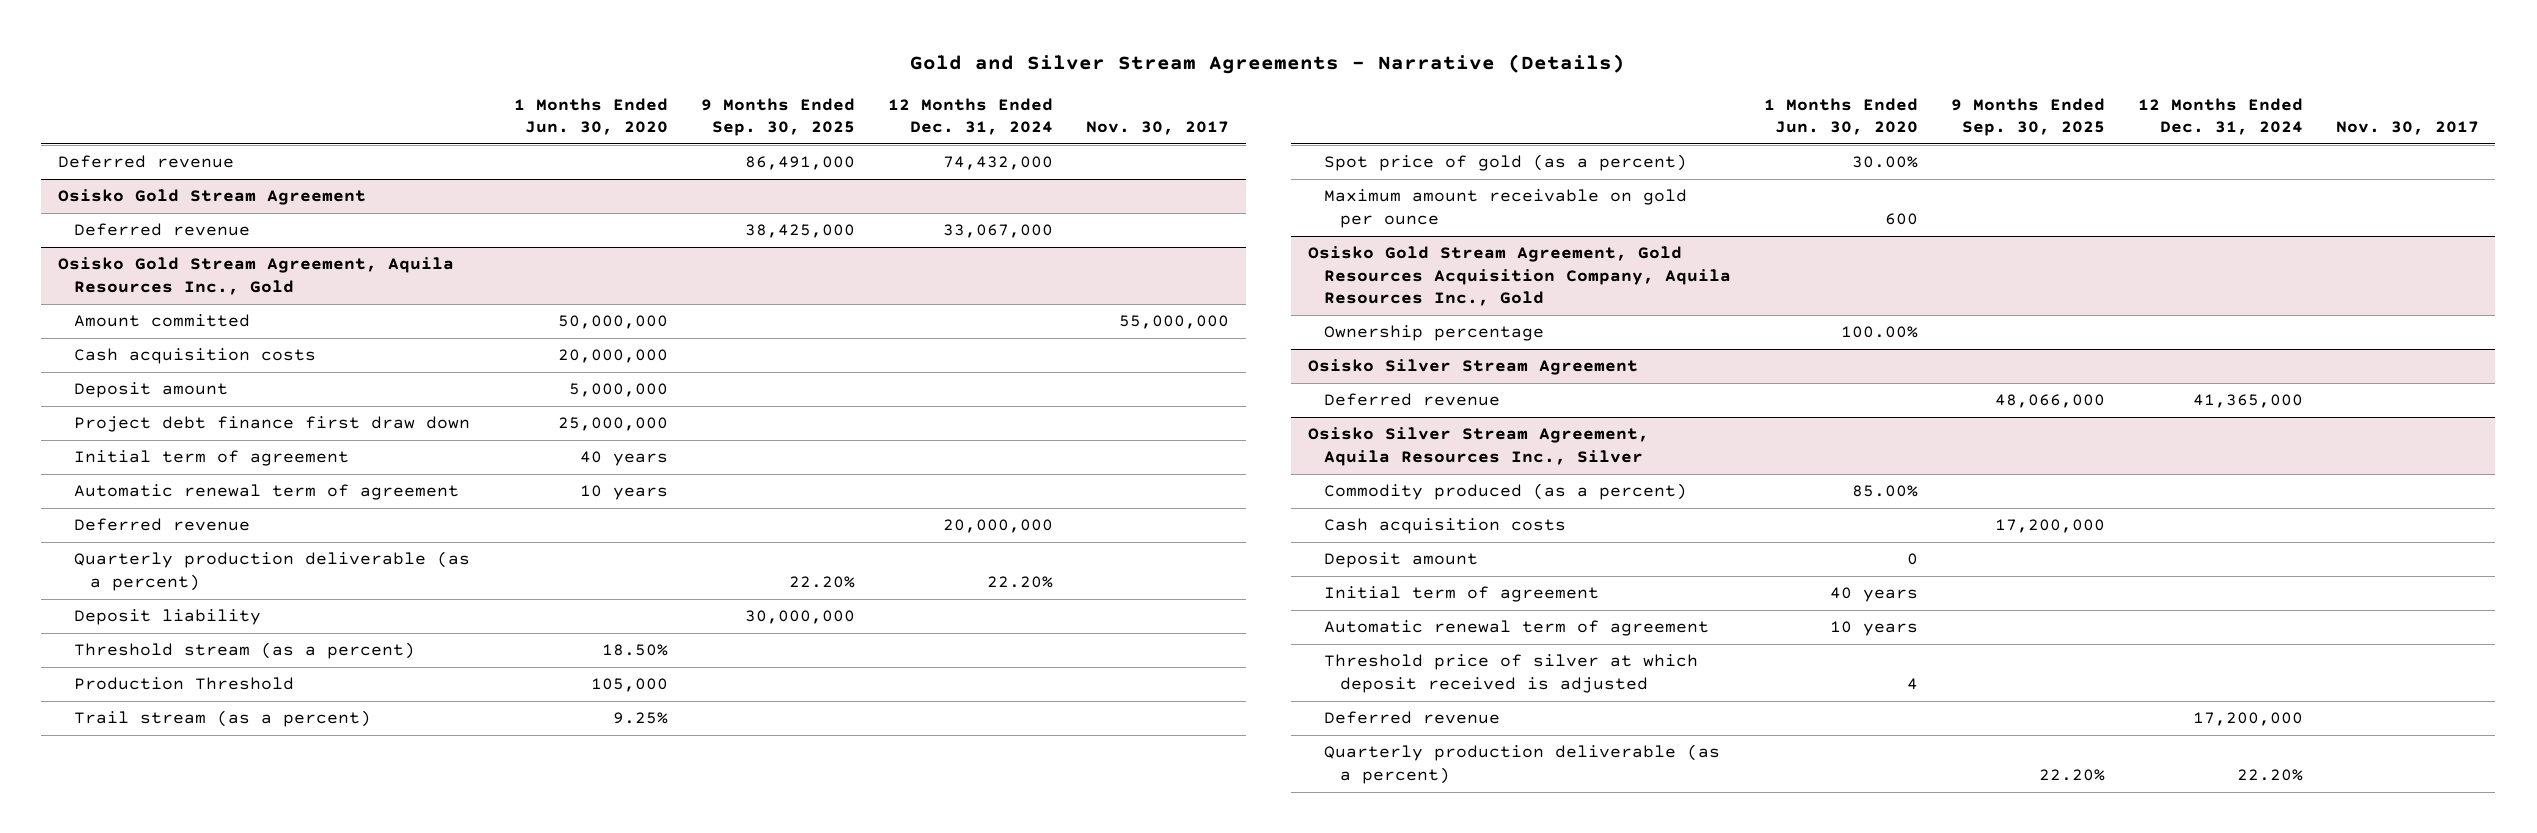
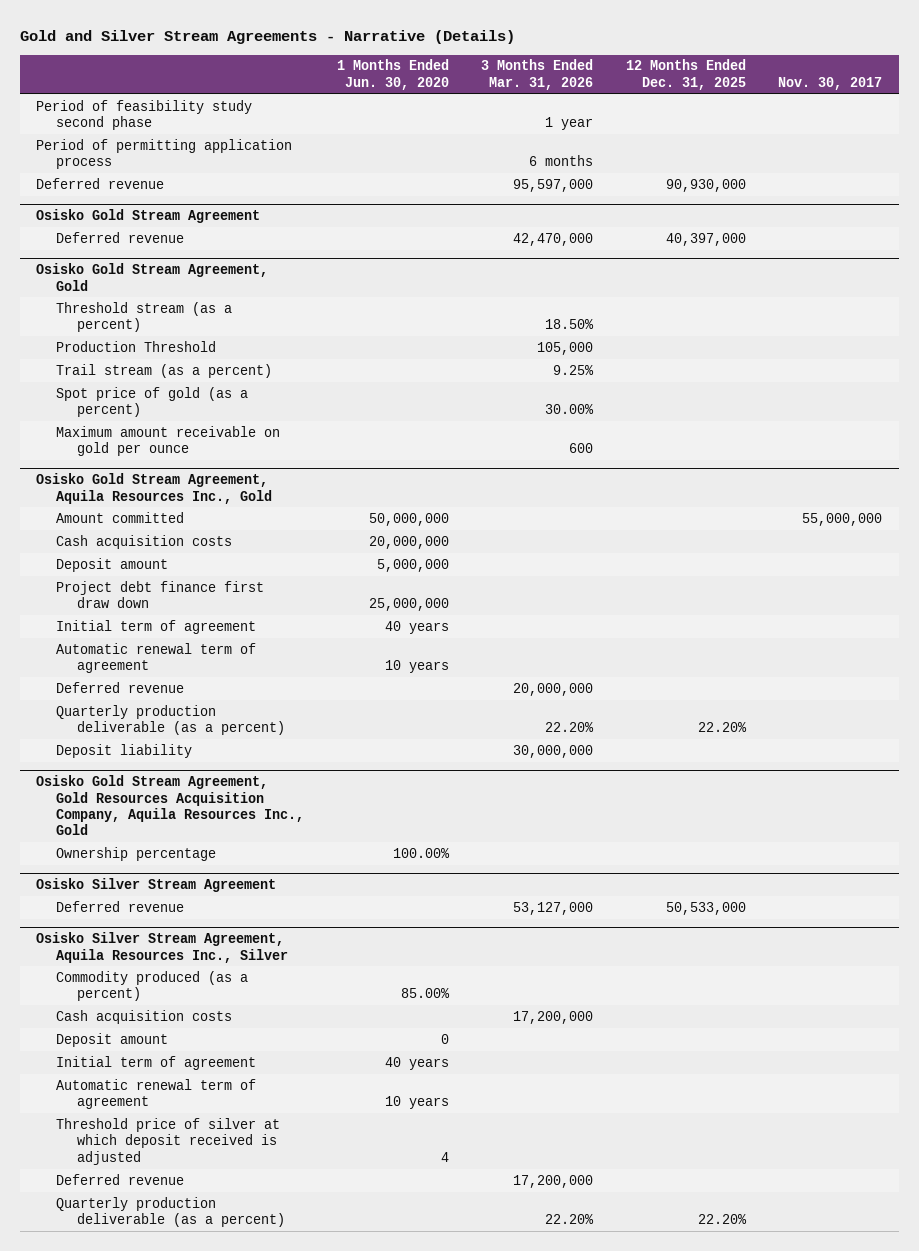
- | 1 Months Ended Jun. 30, 2020 | 9 Months Ended Sep. 30, 2025 | 12 Months Ended Dec. 31, 2024 | Nov. 30, 2017
+ | 1 Months Ended Jun. 30, 2020 | 3 Months Ended Mar. 31, 2026 | 12 Months Ended Dec. 31, 2025 | Nov. 30, 2017
+ Period of feasibility study second phase | | 1 year | |
+ Period of permitting application process | | 6 months | |
+ Osisko Gold Stream Agreement, Gold
+ Threshold stream (as a percent) | | 18.50% | |
+ Production Threshold | | 105,000 | |
+ Trail stream (as a percent) | | 9.25% | |
+ Spot price of gold (as a percent) | | 30.00% | |
+ Maximum amount receivable on gold per ounce | | 600 | |
@ Osisko Gold Stream Agreement, Aquila Resources Inc., Gold
- Threshold stream (as a percent) | 18.50% | | |
- Production Threshold | 105,000 | | |
- Trail stream (as a percent) | 9.25% | | |
- Spot price of gold (as a percent) | 30.00% | | |
- Maximum amount receivable on gold per ounce | 600 | | |

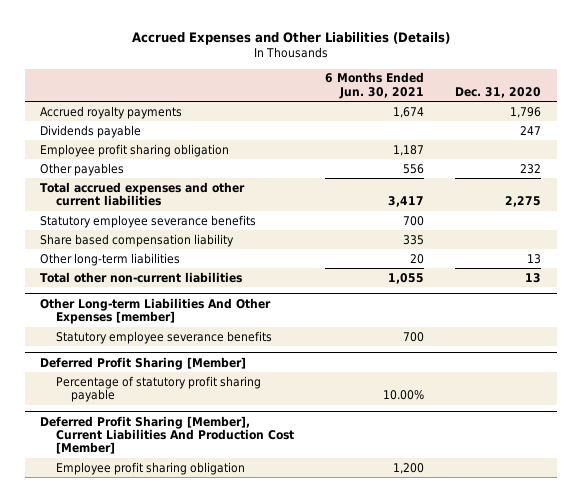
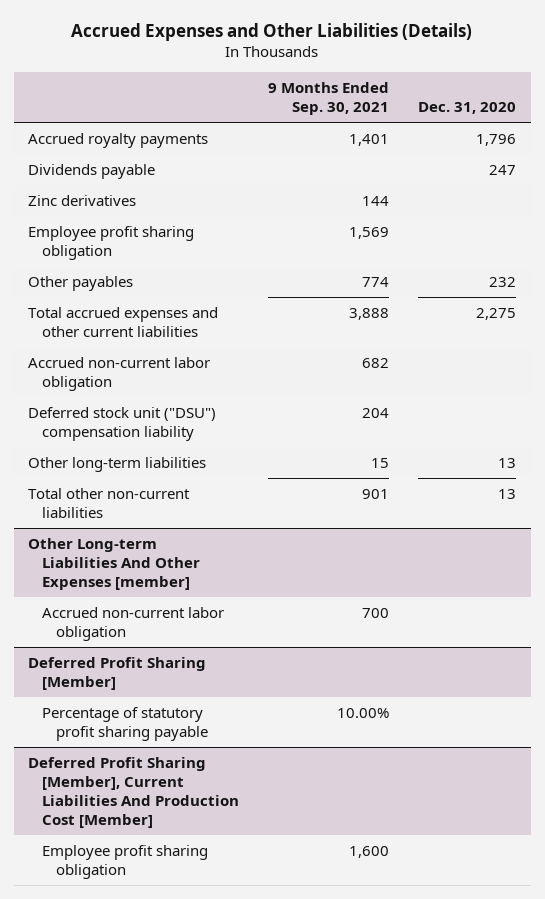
- | 6 Months Ended Jun. 30, 2021 | Dec. 31, 2020
+ | 9 Months Ended Sep. 30, 2021 | Dec. 31, 2020
+ Zinc derivatives | 144 |
- Statutory employee severance benefits | 700 |
- Share based compensation liability | 335 |
+ Accrued non-current labor obligation | 682 |
+ Deferred stock unit ("DSU") compensation liability | 204 |
@ Other Long-term Liabilities And Other Expenses [member]
- Statutory employee severance benefits | 700 |
+ Accrued non-current labor obligation | 700 |

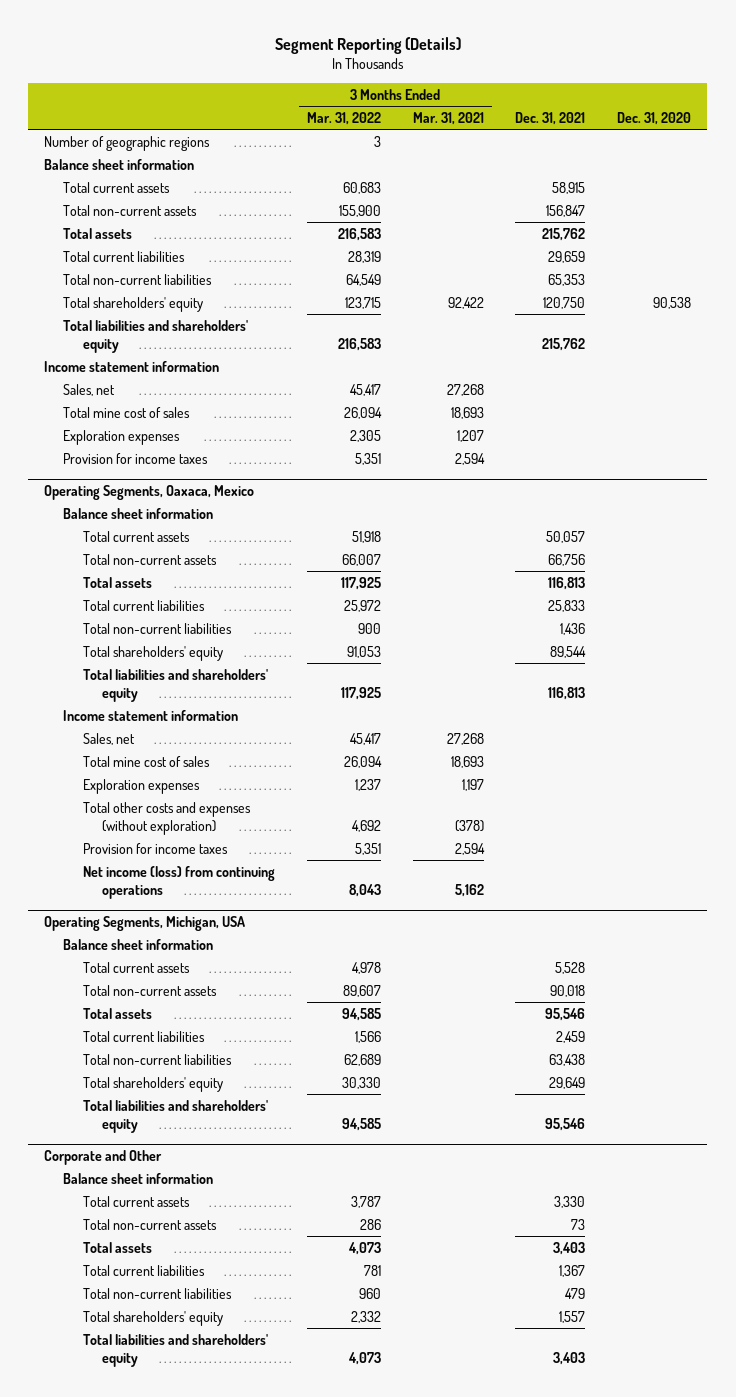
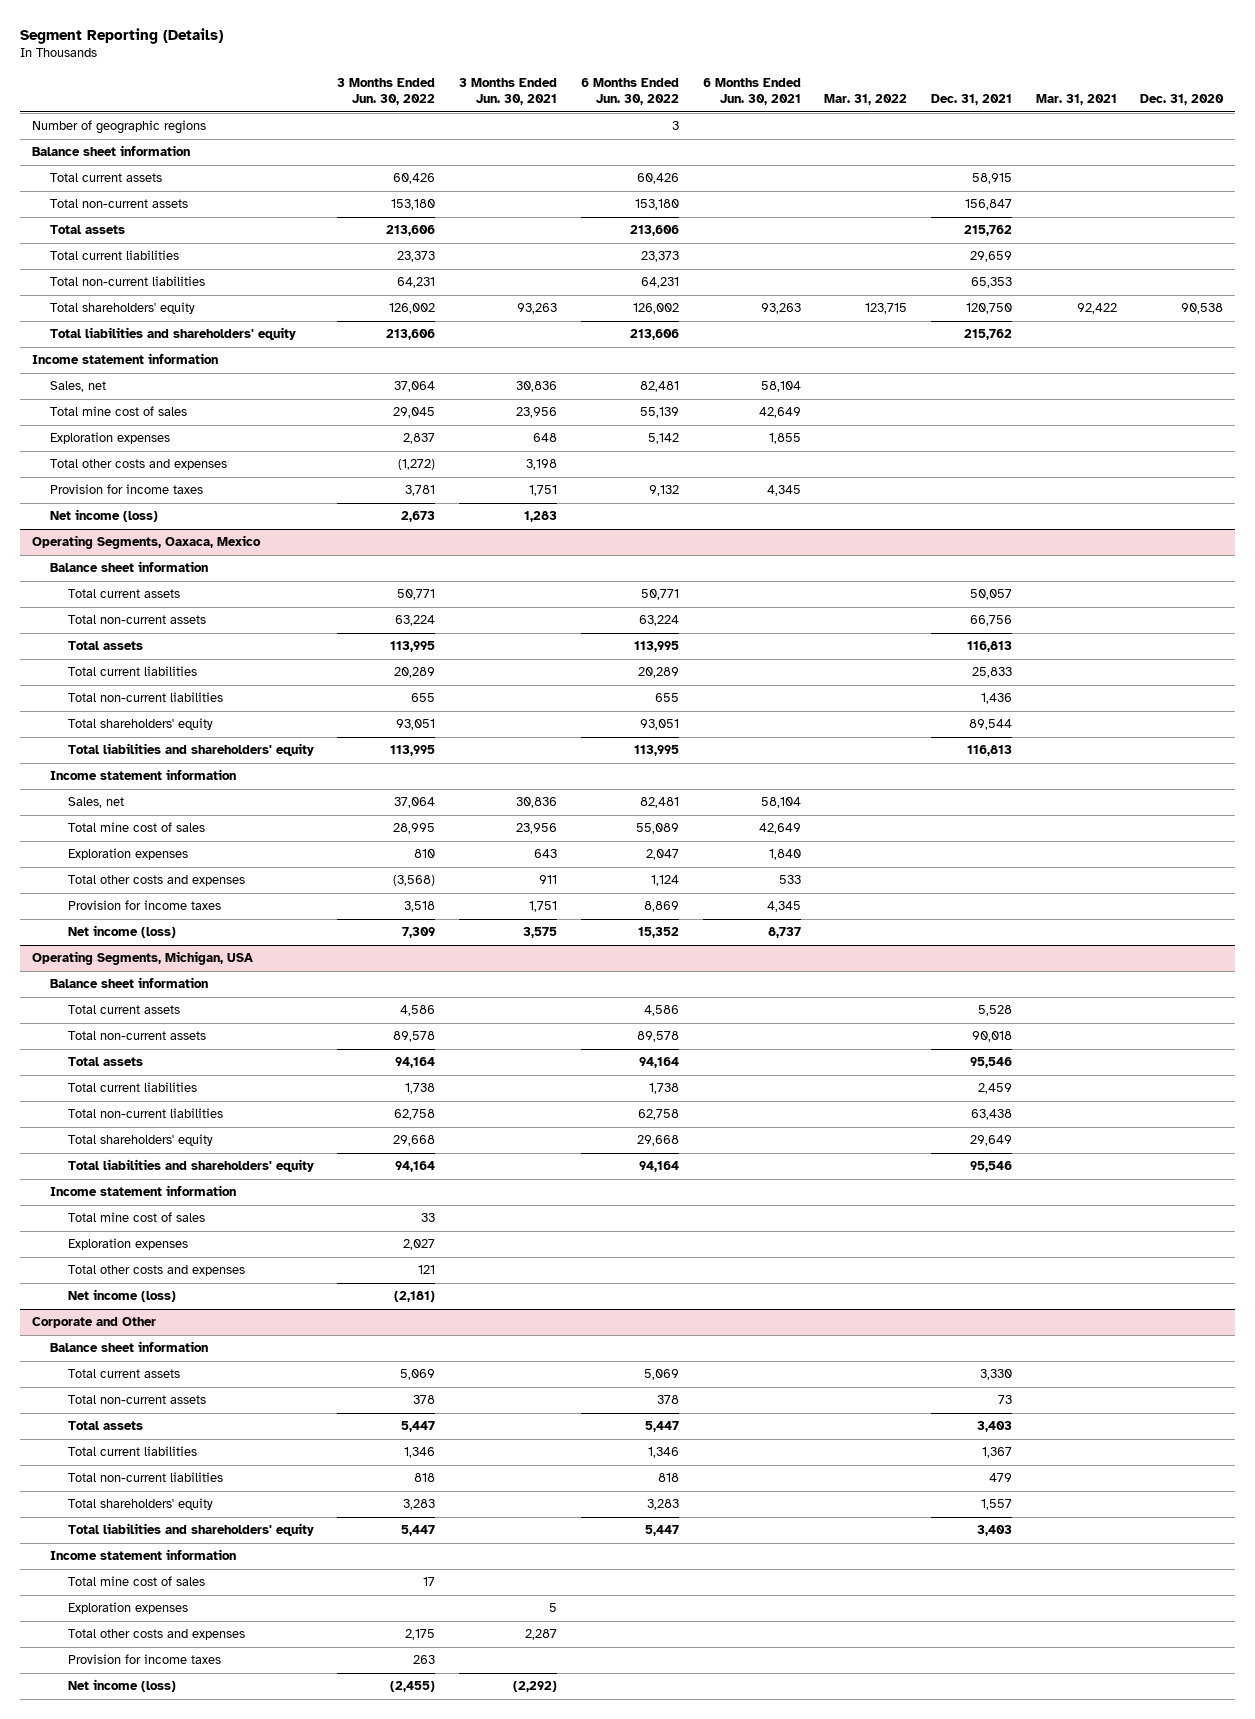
- | 3 Months Ended Mar. 31, 2022 | 3 Months Ended Mar. 31, 2021 | Dec. 31, 2021 | Dec. 31, 2020
+ | 3 Months Ended Jun. 30, 2022 | 3 Months Ended Jun. 30, 2021 | 6 Months Ended Jun. 30, 2022 | 6 Months Ended Jun. 30, 2021 | Mar. 31, 2022 | Dec. 31, 2021 | Mar. 31, 2021 | Dec. 31, 2020
+ Total other costs and expenses | (1,272) | 3,198 | | | | | |
+ Net income (loss) | 2,673 | 1,283 | | | | | |
@ Operating Segments, Oaxaca, Mexico
- Total other costs and expenses (without exploration) | 4,692 | (378) | |
+ Total other costs and expenses | (3,568) | 911 | 1,124 | 533 | | | |
- Net income (loss) from continuing operations | 8,043 | 5,162 | |
+ Net income (loss) | 7,309 | 3,575 | 15,352 | 8,737 | | | |
@ Operating Segments, Michigan, USA
+ Income statement information
+ Total mine cost of sales | 33 | | | | | | |
+ Exploration expenses | 2,027 | | | | | | |
+ Total other costs and expenses | 121 | | | | | | |
+ Net income (loss) | (2,181) | | | | | | |
@ Corporate and Other
+ Income statement information
+ Total mine cost of sales | 17 | | | | | | |
+ Exploration expenses | | 5 | | | | | |
+ Total other costs and expenses | 2,175 | 2,287 | | | | | |
+ Provision for income taxes | 263 | | | | | | |
+ Net income (loss) | (2,455) | (2,292) | | | | | |

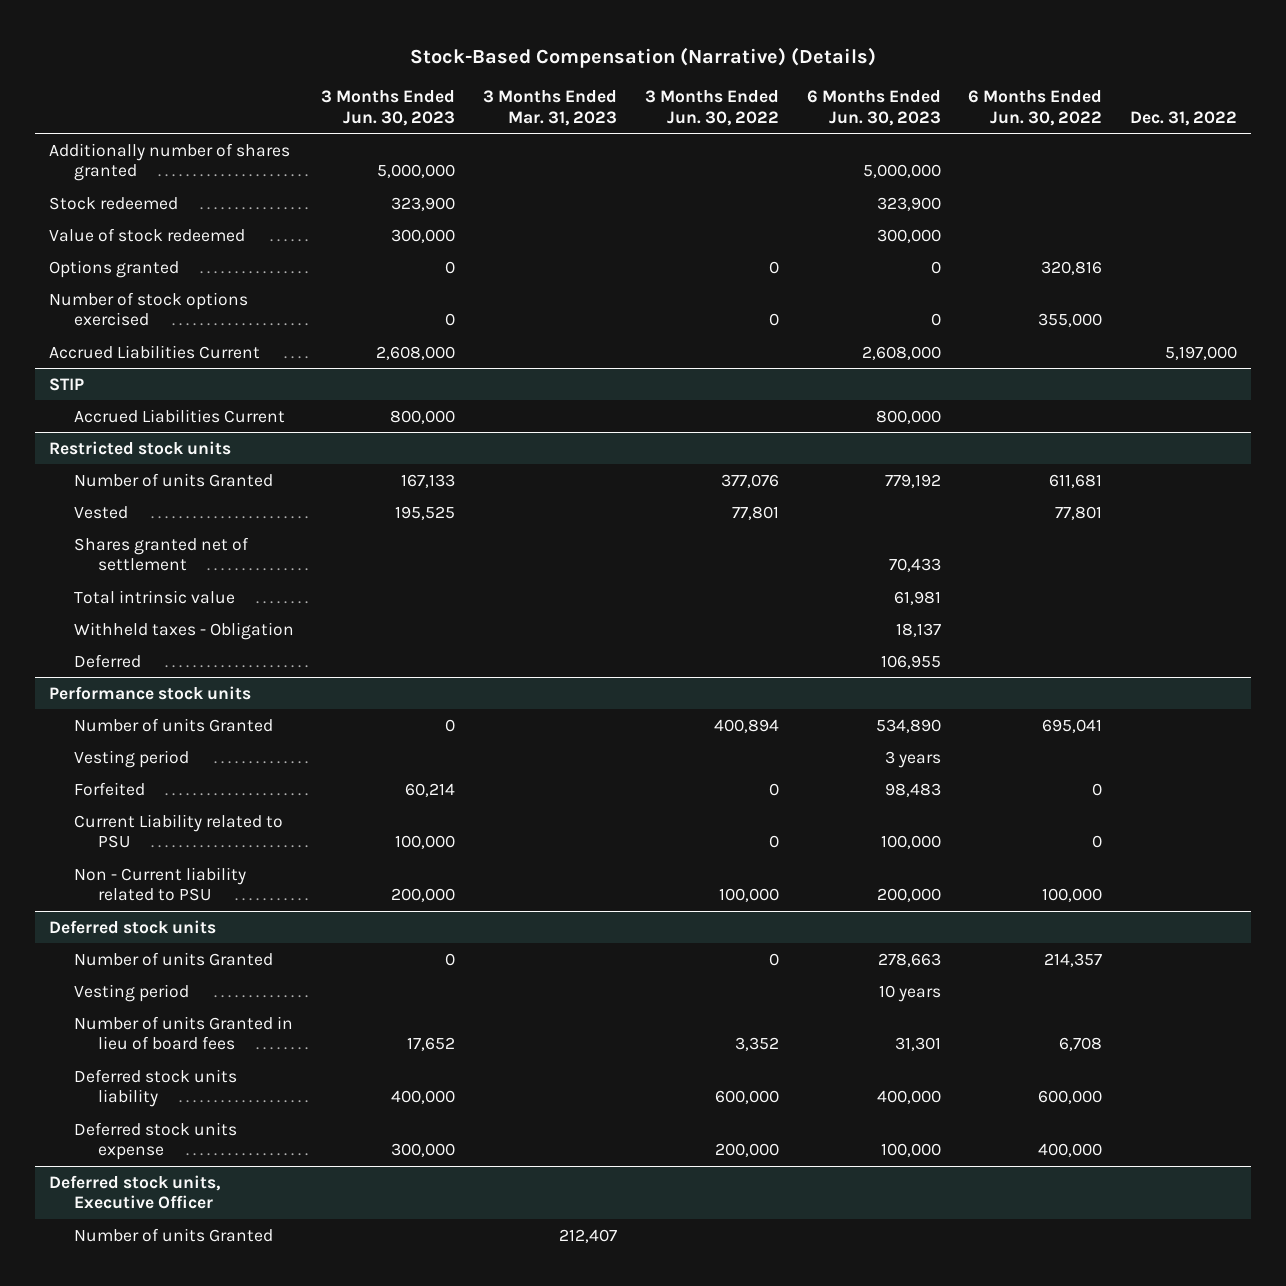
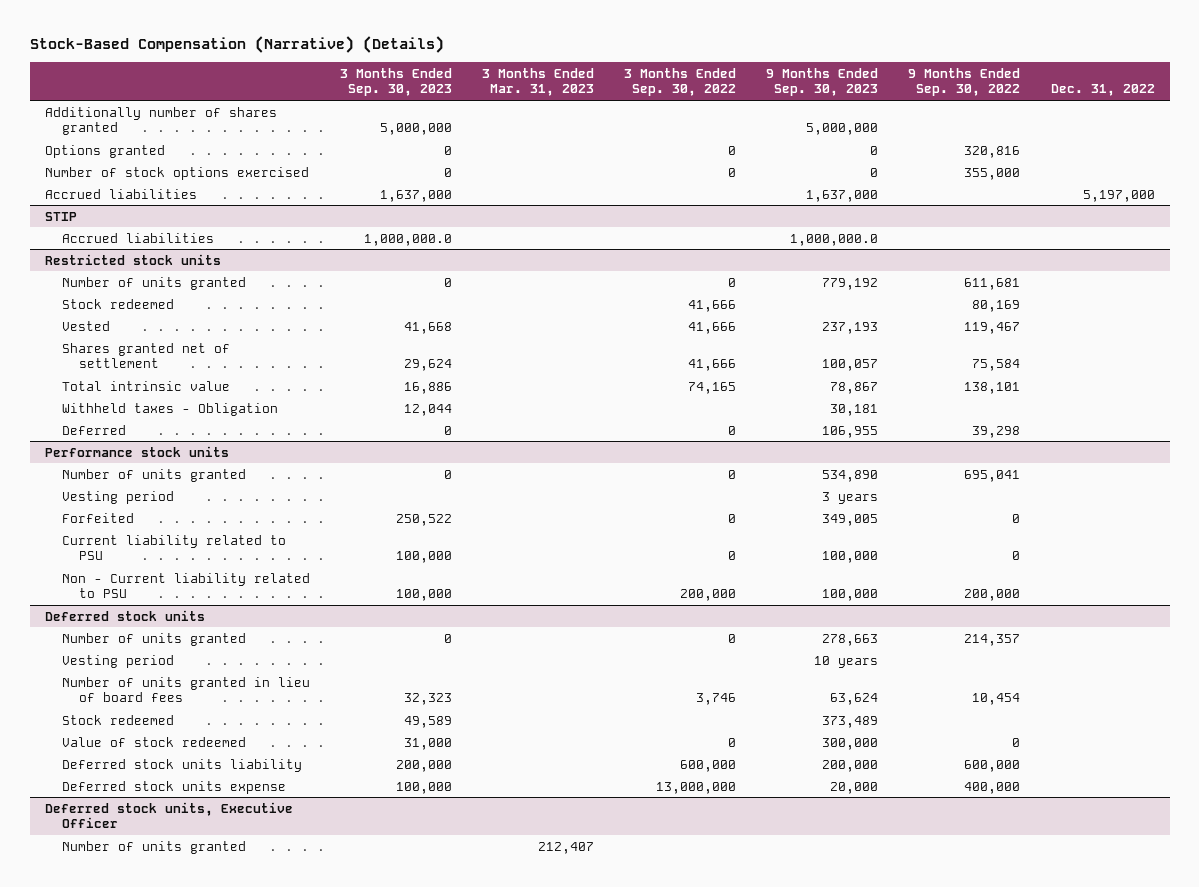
- | 3 Months Ended Jun. 30, 2023 | 3 Months Ended Mar. 31, 2023 | 3 Months Ended Jun. 30, 2022 | 6 Months Ended Jun. 30, 2023 | 6 Months Ended Jun. 30, 2022 | Dec. 31, 2022
+ | 3 Months Ended Sep. 30, 2023 | 3 Months Ended Mar. 31, 2023 | 3 Months Ended Sep. 30, 2022 | 9 Months Ended Sep. 30, 2023 | 9 Months Ended Sep. 30, 2022 | Dec. 31, 2022
- Stock redeemed | 323,900 | | | 323,900 | |
- Value of stock redeemed | 300,000 | | | 300,000 | |
- Accrued Liabilities Current | 2,608,000 | | | 2,608,000 | | 5,197,000
+ Accrued liabilities | 1,637,000 | | | 1,637,000 | | 5,197,000
@ STIP
- Accrued Liabilities Current | 800,000 | | | 800,000 | |
+ Accrued liabilities | 1,000,000.0 | | | 1,000,000.0 | |
@ Restricted stock units
- Number of units Granted | 167,133 | | 377,076 | 779,192 | 611,681 |
+ Number of units granted | 0 | | 0 | 779,192 | 611,681 |
+ Stock redeemed | | | 41,666 | | 80,169 |
@ Performance stock units
- Number of units Granted | 0 | | 400,894 | 534,890 | 695,041 |
+ Number of units granted | 0 | | 0 | 534,890 | 695,041 |
- Current Liability related to PSU | 100,000 | | 0 | 100,000 | 0 |
+ Current liability related to PSU | 100,000 | | 0 | 100,000 | 0 |
@ Deferred stock units
- Number of units Granted | 0 | | 0 | 278,663 | 214,357 |
+ Number of units granted | 0 | | 0 | 278,663 | 214,357 |
- Number of units Granted in lieu of board fees | 17,652 | | 3,352 | 31,301 | 6,708 |
+ Number of units granted in lieu of board fees | 32,323 | | 3,746 | 63,624 | 10,454 |
+ Stock redeemed | 49,589 | | | 373,489 | |
+ Value of stock redeemed | 31,000 | | 0 | 300,000 | 0 |
@ Deferred stock units, Executive Officer
- Number of units Granted | | 212,407 | | | |
+ Number of units granted | | 212,407 | | | |

